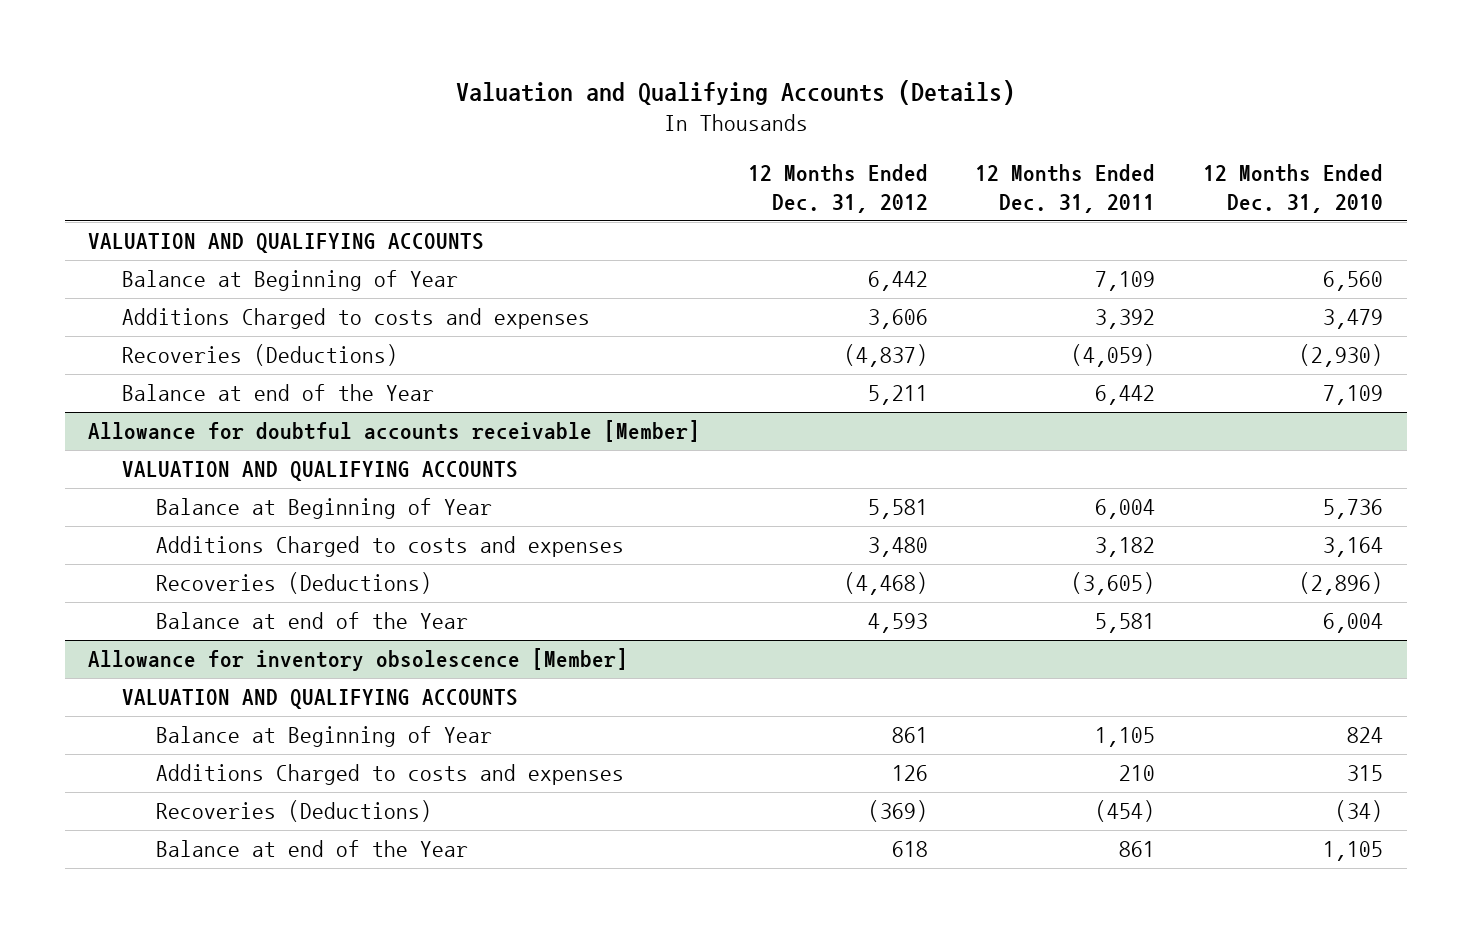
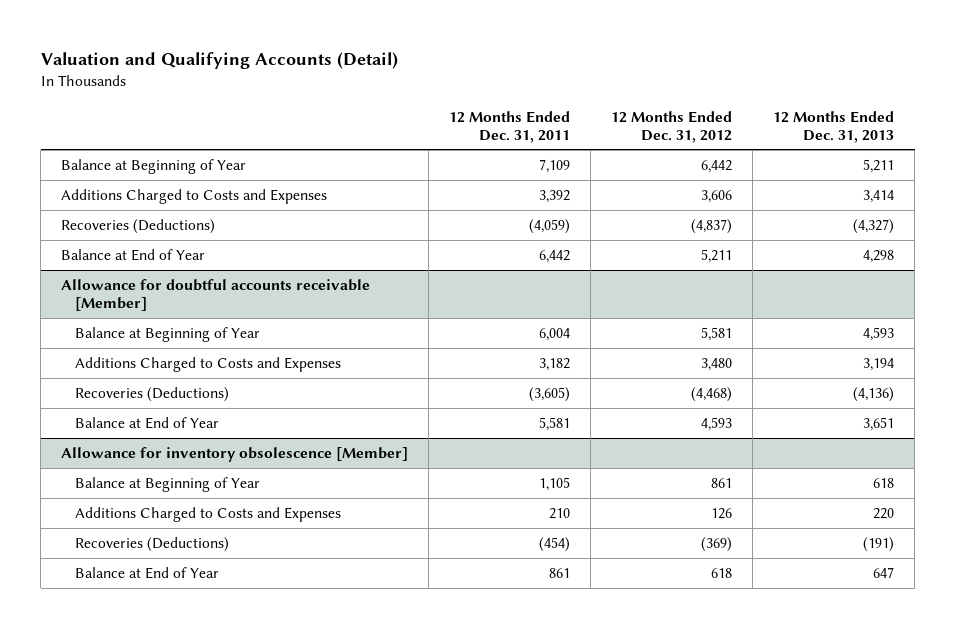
- Valuation and Qualifying Accounts (Details)
+ Valuation and Qualifying Accounts (Detail)
- | 12 Months Ended Dec. 31, 2012 | 12 Months Ended Dec. 31, 2011 | 12 Months Ended Dec. 31, 2010
+ | 12 Months Ended Dec. 31, 2011 | 12 Months Ended Dec. 31, 2012 | 12 Months Ended Dec. 31, 2013
- VALUATION AND QUALIFYING ACCOUNTS
- Additions Charged to costs and expenses | 3,606 | 3,392 | 3,479
+ Additions Charged to Costs and Expenses | 3,392 | 3,606 | 3,414
- Balance at end of the Year | 5,211 | 6,442 | 7,109
+ Balance at End of Year | 6,442 | 5,211 | 4,298
@ Allowance for doubtful accounts receivable [Member]
- VALUATION AND QUALIFYING ACCOUNTS
- Additions Charged to costs and expenses | 3,480 | 3,182 | 3,164
+ Additions Charged to Costs and Expenses | 3,182 | 3,480 | 3,194
- Balance at end of the Year | 4,593 | 5,581 | 6,004
+ Balance at End of Year | 5,581 | 4,593 | 3,651
@ Allowance for inventory obsolescence [Member]
- VALUATION AND QUALIFYING ACCOUNTS
- Additions Charged to costs and expenses | 126 | 210 | 315
+ Additions Charged to Costs and Expenses | 210 | 126 | 220
- Balance at end of the Year | 618 | 861 | 1,105
+ Balance at End of Year | 861 | 618 | 647

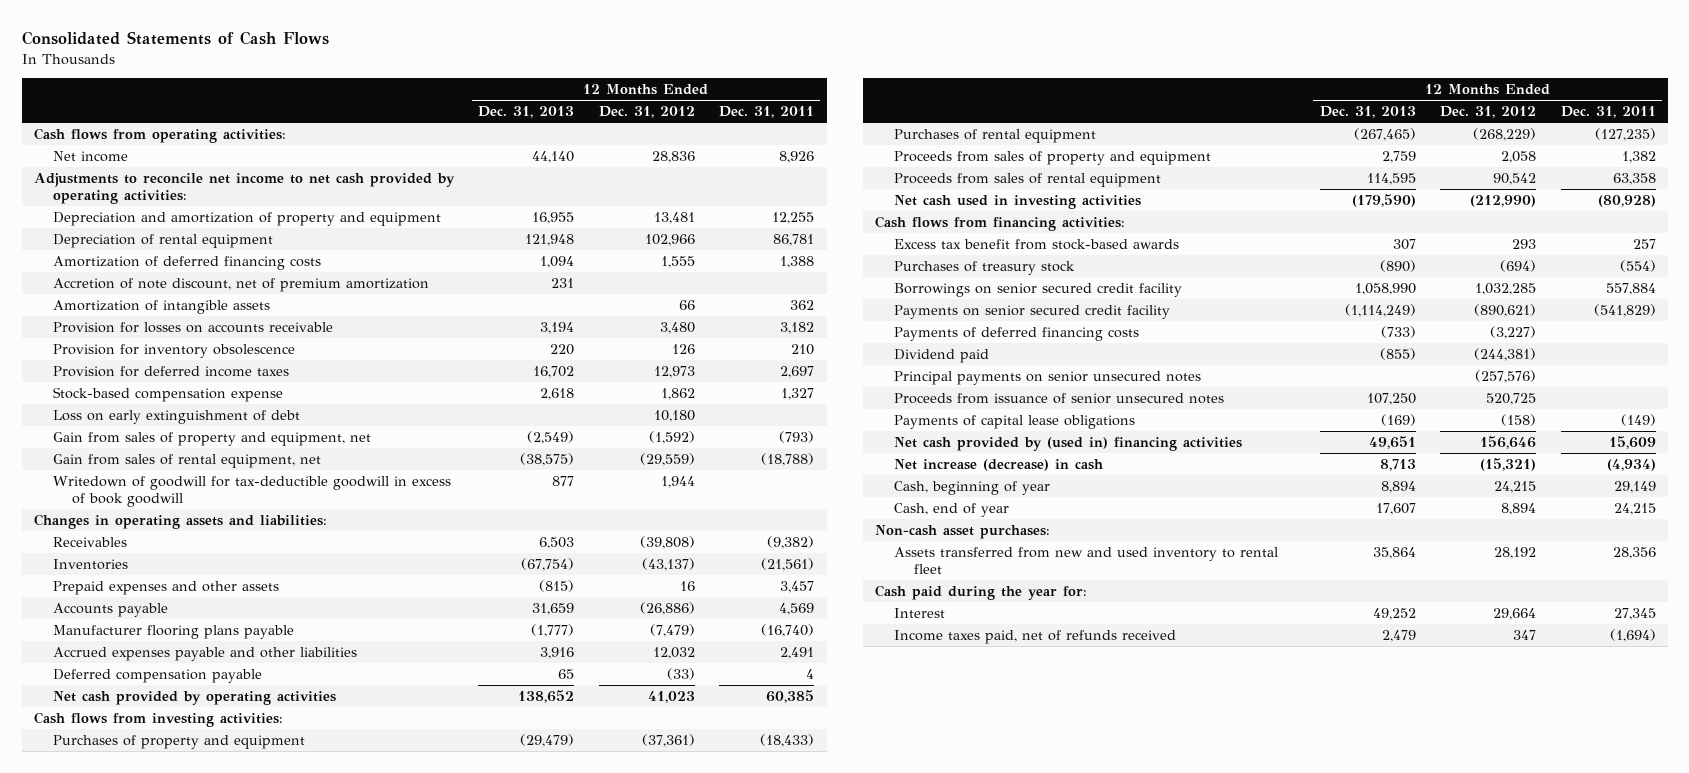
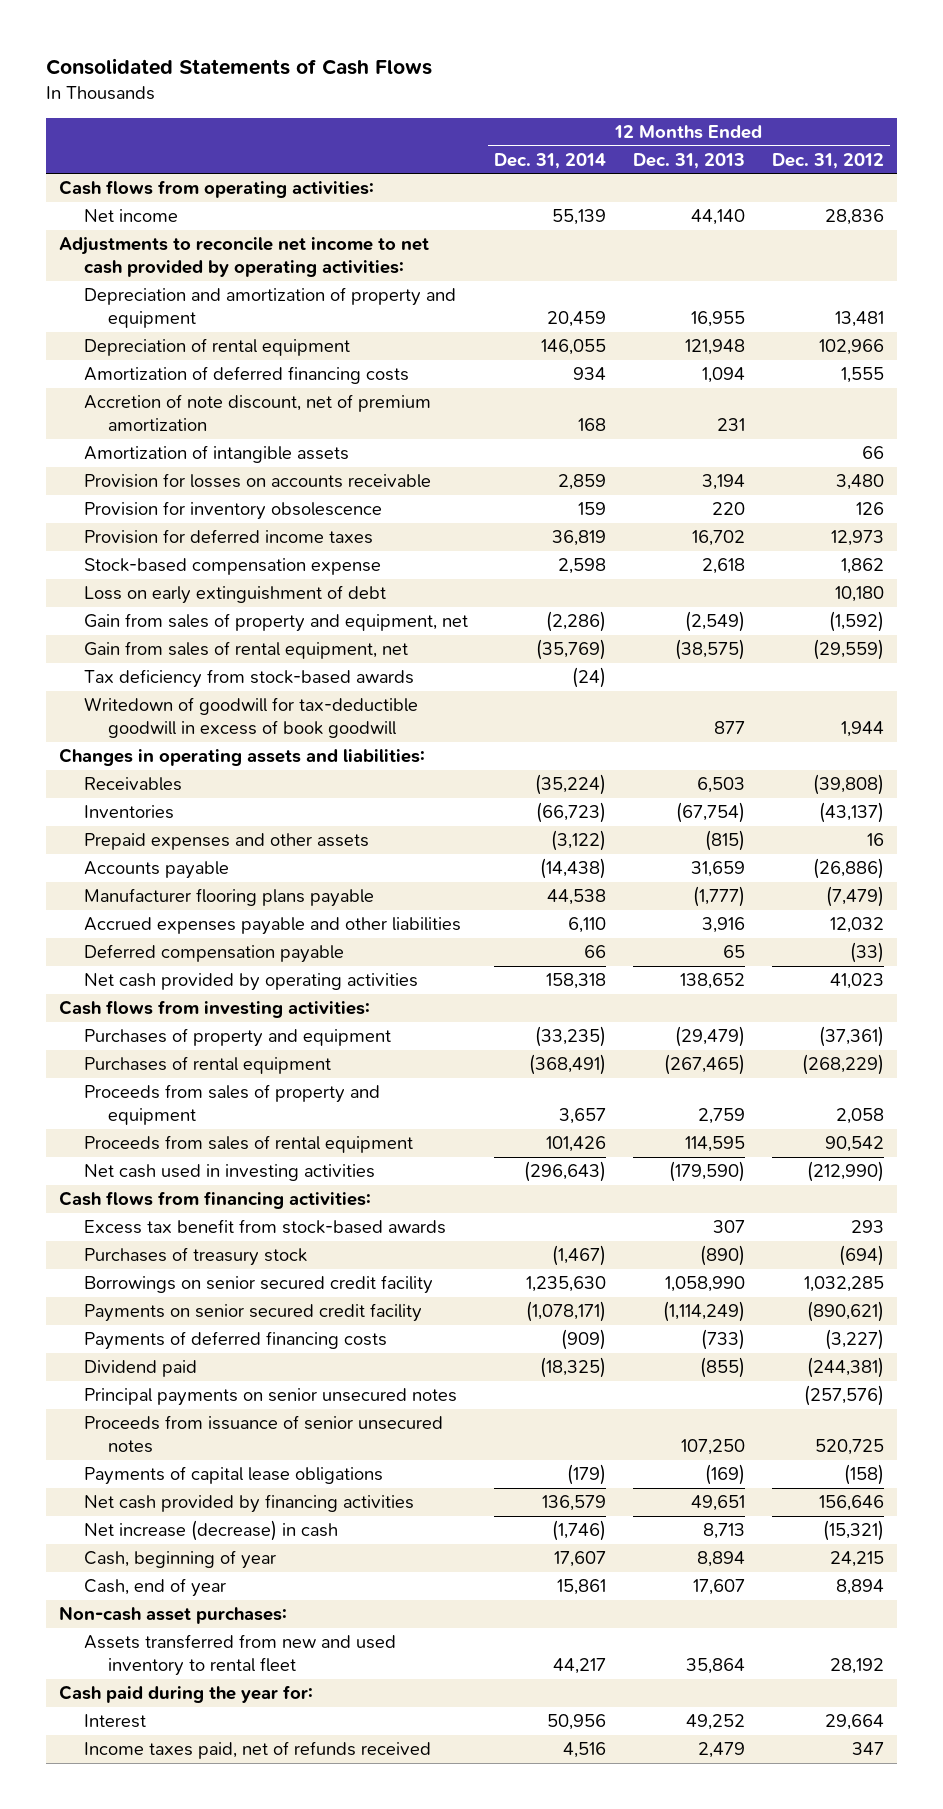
- | 12 Months Ended Dec. 31, 2013 | 12 Months Ended Dec. 31, 2012 | 12 Months Ended Dec. 31, 2011
+ | 12 Months Ended Dec. 31, 2014 | 12 Months Ended Dec. 31, 2013 | 12 Months Ended Dec. 31, 2012
+ Tax deficiency from stock-based awards | (24) | |
- Net cash provided by (used in) financing activities | 49,651 | 156,646 | 15,609
+ Net cash provided by financing activities | 136,579 | 49,651 | 156,646

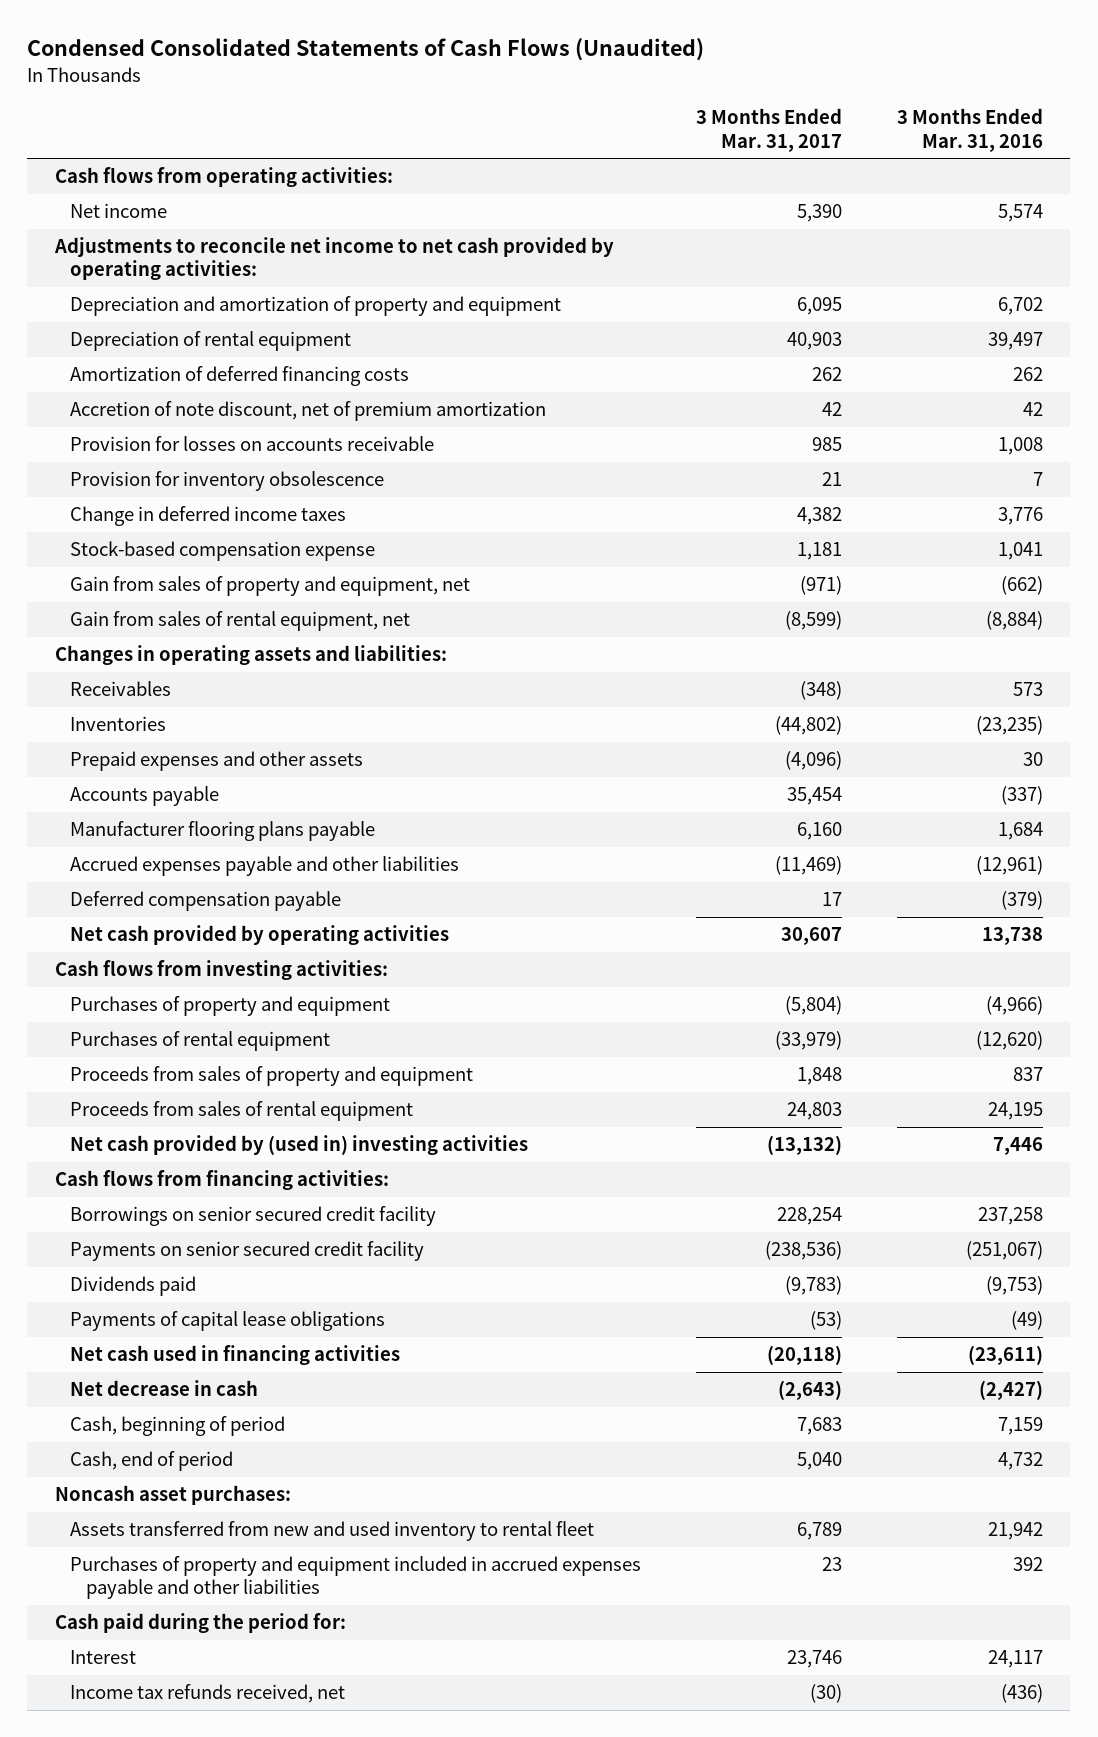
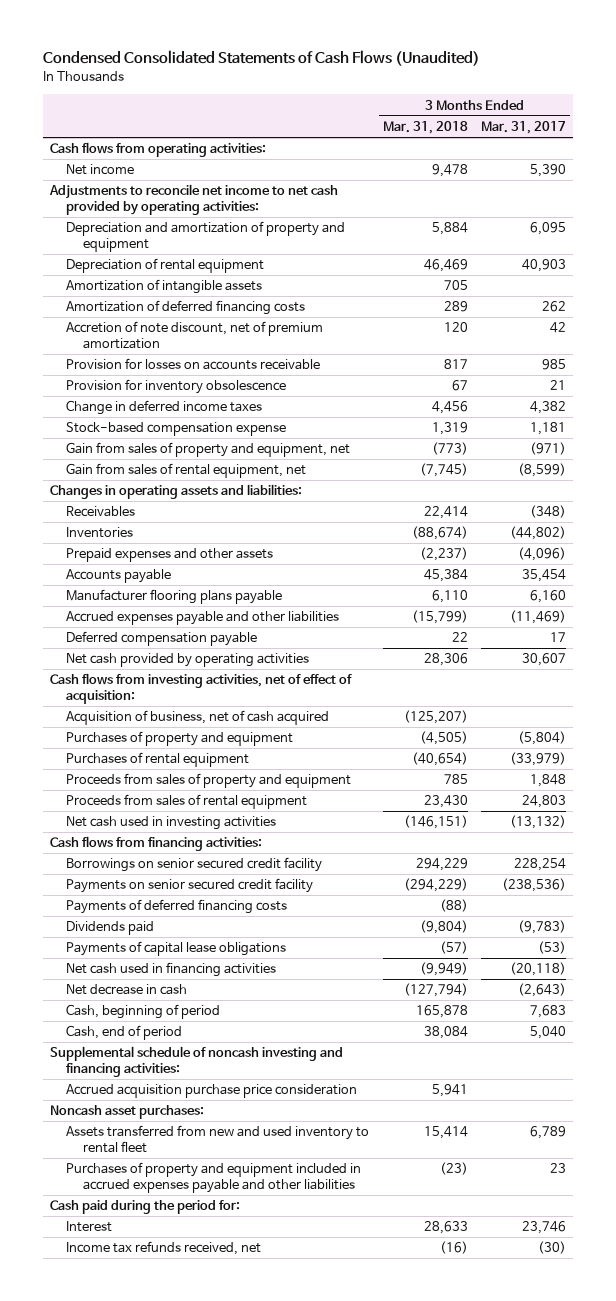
- | 3 Months Ended Mar. 31, 2017 | 3 Months Ended Mar. 31, 2016
+ | 3 Months Ended Mar. 31, 2018 | 3 Months Ended Mar. 31, 2017
+ Amortization of intangible assets | 705 |
- Cash flows from investing activities:
+ Cash flows from investing activities, net of effect of acquisition:
+ Acquisition of business, net of cash acquired | (125,207) |
- Net cash provided by (used in) investing activities | (13,132) | 7,446
+ Net cash used in investing activities | (146,151) | (13,132)
+ Payments of deferred financing costs | (88) |
+ Supplemental schedule of noncash investing and financing activities:
+ Accrued acquisition purchase price consideration | 5,941 |

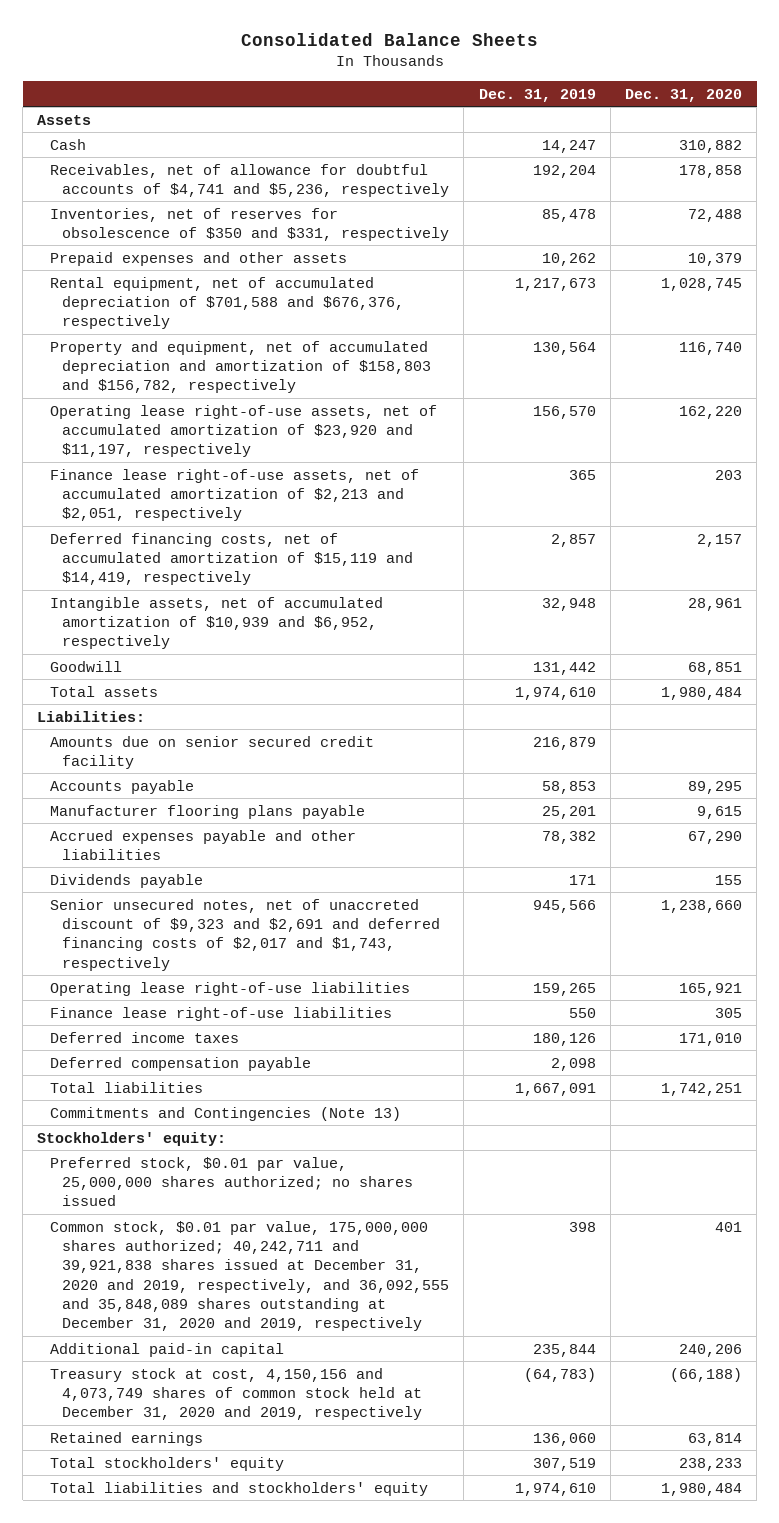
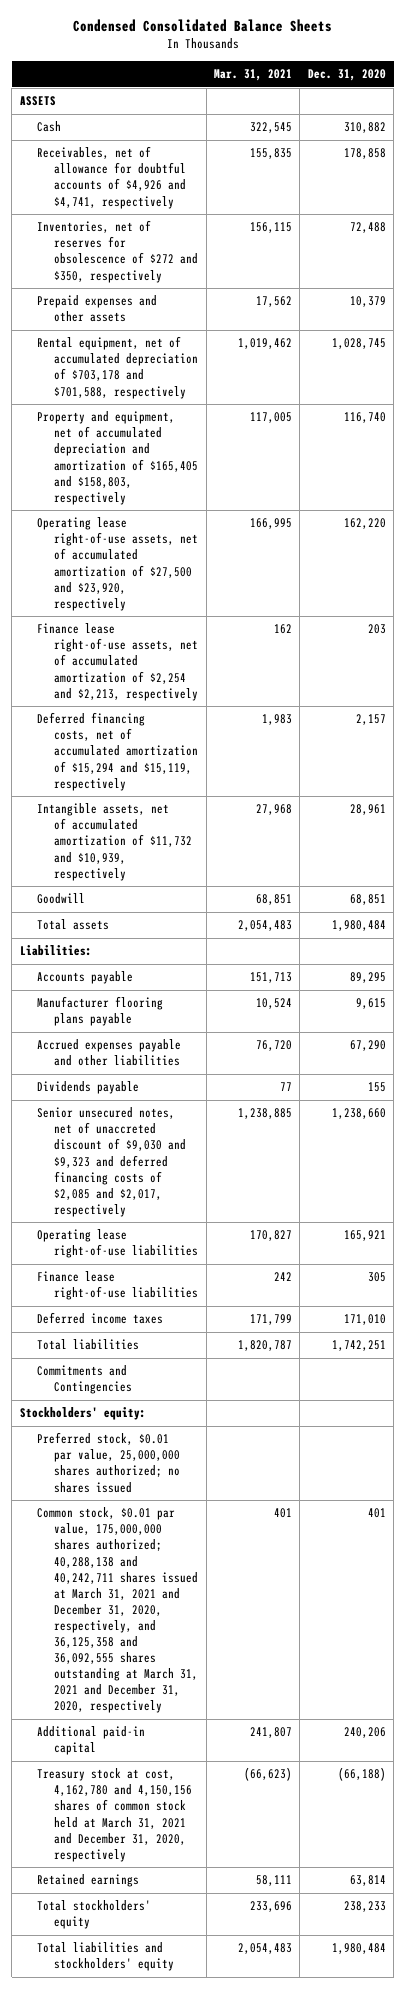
- Consolidated Balance Sheets
+ Condensed Consolidated Balance Sheets
- | Dec. 31, 2019 | Dec. 31, 2020
+ | Mar. 31, 2021 | Dec. 31, 2020
- Assets
+ ASSETS
- Receivables, net of allowance for doubtful accounts of $4,741 and $5,236, respectively | 192,204 | 178,858
- Inventories, net of reserves for obsolescence of $350 and $331, respectively | 85,478 | 72,488
+ Receivables, net of allowance for doubtful accounts of $4,926 and $4,741, respectively | 155,835 | 178,858
+ Inventories, net of reserves for obsolescence of $272 and $350, respectively | 156,115 | 72,488
- Rental equipment, net of accumulated depreciation of $701,588 and $676,376, respectively | 1,217,673 | 1,028,745
- Property and equipment, net of accumulated depreciation and amortization of $158,803 and $156,782, respectively | 130,564 | 116,740
- Operating lease right-of-use assets, net of accumulated amortization of $23,920 and $11,197, respectively | 156,570 | 162,220
- Finance lease right-of-use assets, net of accumulated amortization of $2,213 and $2,051, respectively | 365 | 203
- Deferred financing costs, net of accumulated amortization of $15,119 and $14,419, respectively | 2,857 | 2,157
- Intangible assets, net of accumulated amortization of $10,939 and $6,952, respectively | 32,948 | 28,961
+ Rental equipment, net of accumulated depreciation of $703,178 and $701,588, respectively | 1,019,462 | 1,028,745
+ Property and equipment, net of accumulated depreciation and amortization of $165,405 and $158,803, respectively | 117,005 | 116,740
+ Operating lease right-of-use assets, net of accumulated amortization of $27,500 and $23,920, respectively | 166,995 | 162,220
+ Finance lease right-of-use assets, net of accumulated amortization of $2,254 and $2,213, respectively | 162 | 203
+ Deferred financing costs, net of accumulated amortization of $15,294 and $15,119, respectively | 1,983 | 2,157
+ Intangible assets, net of accumulated amortization of $11,732 and $10,939, respectively | 27,968 | 28,961
- Amounts due on senior secured credit facility | 216,879 |
- Senior unsecured notes, net of unaccreted discount of $9,323 and $2,691 and deferred financing costs of $2,017 and $1,743, respectively | 945,566 | 1,238,660
+ Senior unsecured notes, net of unaccreted discount of $9,030 and $9,323 and deferred financing costs of $2,085 and $2,017, respectively | 1,238,885 | 1,238,660
- Deferred compensation payable | 2,098 |
- Commitments and Contingencies (Note 13)
+ Commitments and Contingencies
- Common stock, $0.01 par value, 175,000,000 shares authorized; 40,242,711 and 39,921,838 shares issued at December 31, 2020 and 2019, respectively, and 36,092,555 and 35,848,089 shares outstanding at December 31, 2020 and 2019, respectively | 398 | 401
+ Common stock, $0.01 par value, 175,000,000 shares authorized; 40,288,138 and 40,242,711 shares issued at March 31, 2021 and December 31, 2020, respectively, and 36,125,358 and 36,092,555 shares outstanding at March 31, 2021 and December 31, 2020, respectively | 401 | 401
- Treasury stock at cost, 4,150,156 and 4,073,749 shares of common stock held at December 31, 2020 and 2019, respectively | (64,783) | (66,188)
+ Treasury stock at cost, 4,162,780 and 4,150,156 shares of common stock held at March 31, 2021 and December 31, 2020, respectively | (66,623) | (66,188)

